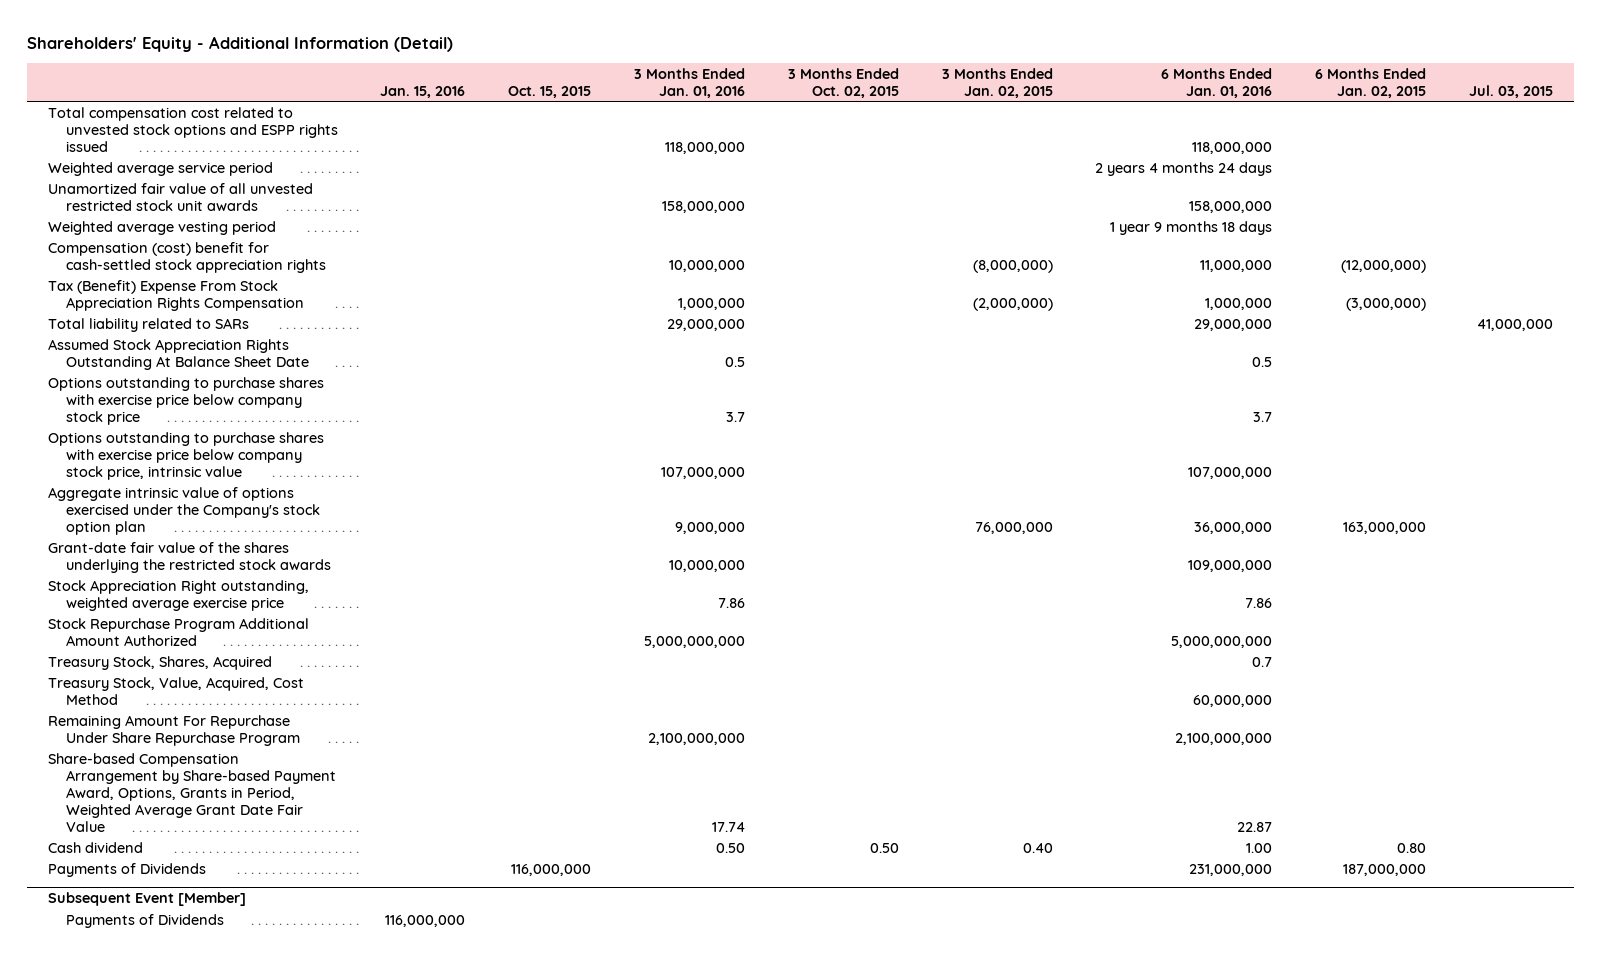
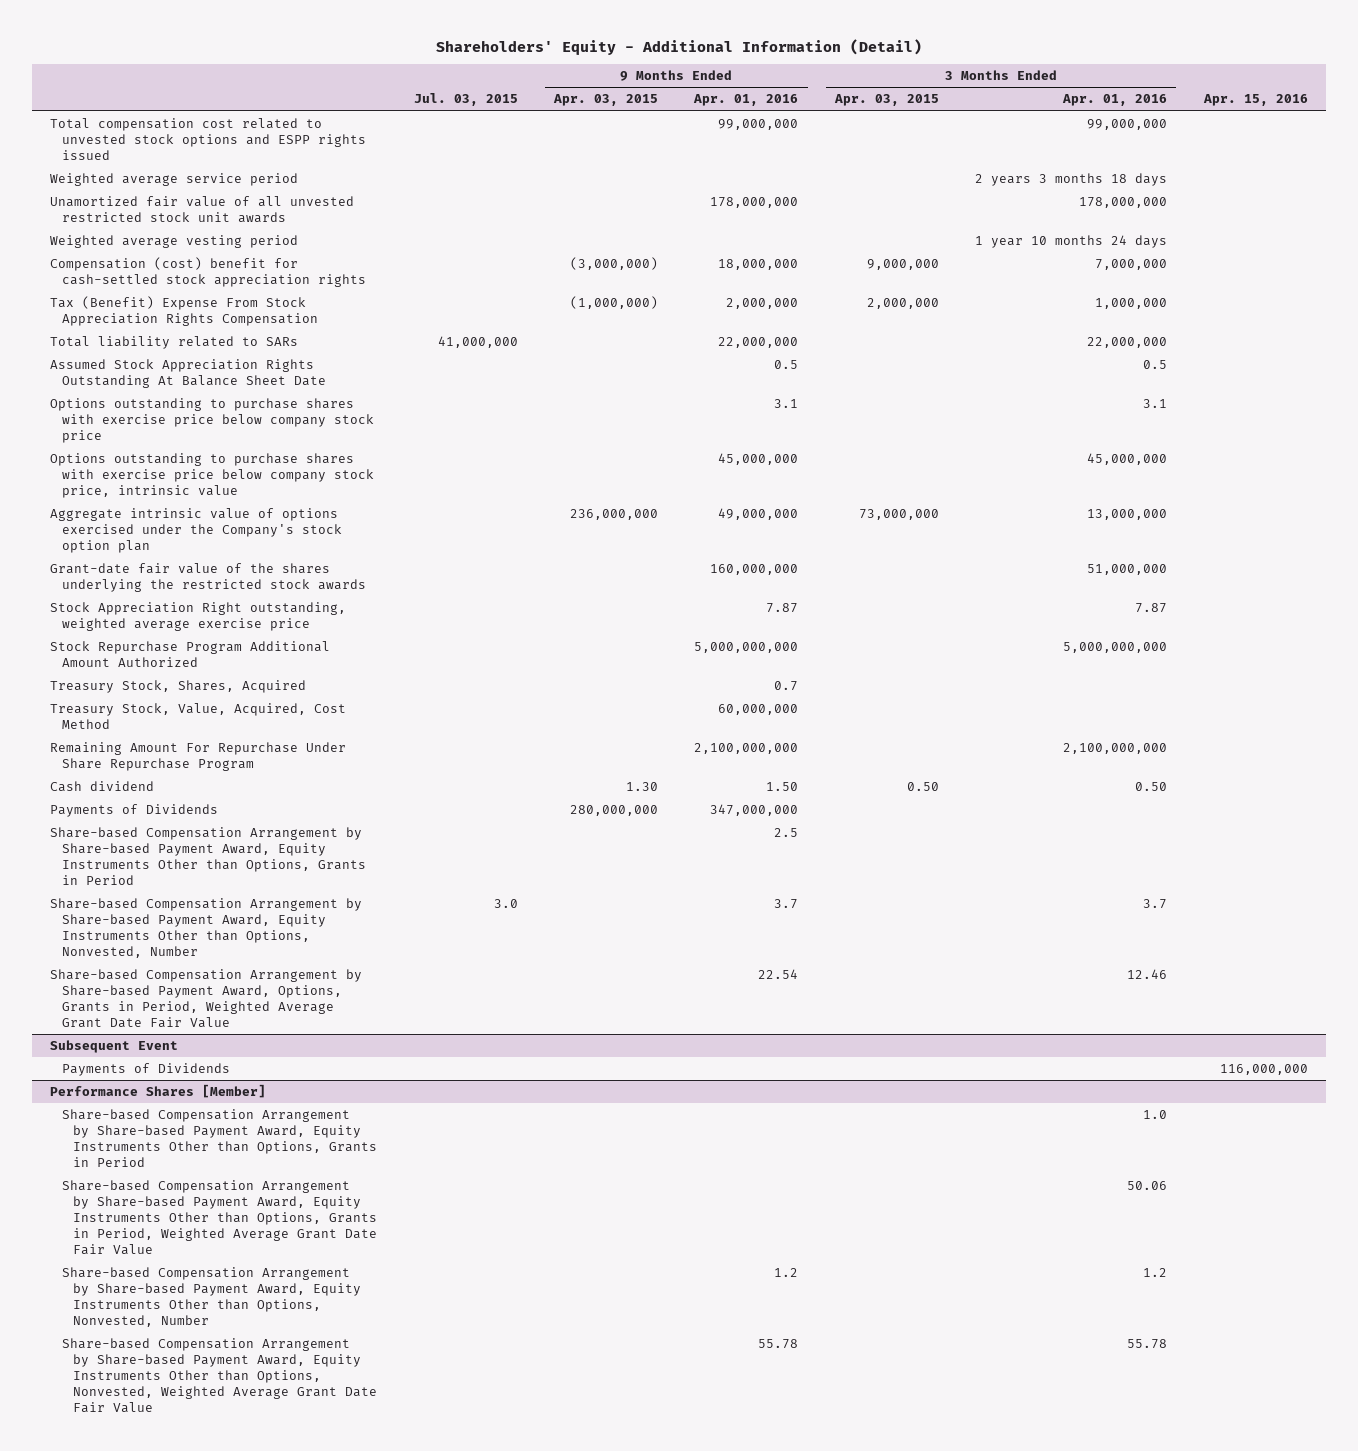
- | Jan. 15, 2016 | Oct. 15, 2015 | 3 Months Ended Jan. 01, 2016 | 3 Months Ended Oct. 02, 2015 | 3 Months Ended Jan. 02, 2015 | 6 Months Ended Jan. 01, 2016 | 6 Months Ended Jan. 02, 2015 | Jul. 03, 2015
+ | Jul. 03, 2015 | 9 Months Ended Apr. 03, 2015 | 9 Months Ended Apr. 01, 2016 | 3 Months Ended Apr. 03, 2015 | 3 Months Ended Apr. 01, 2016 | Apr. 15, 2016
- Subsequent Event [Member]
+ Share-based Compensation Arrangement by Share-based Payment Award, Equity Instruments Other than Options, Grants in Period | | | 2.5 | | |
+ Share-based Compensation Arrangement by Share-based Payment Award, Equity Instruments Other than Options, Nonvested, Number | 3.0 | | 3.7 | | 3.7 |
moved down: Share-based Compensation Arrangement by Share-based Payment Award, Options, Grants in Period, Weighted Average Grant Date Fair Value | | | 22.54 | | 12.46 |
+ Subsequent Event
+ Performance Shares [Member]
+ Share-based Compensation Arrangement by Share-based Payment Award, Equity Instruments Other than Options, Grants in Period | | | | | 1.0 |
+ Share-based Compensation Arrangement by Share-based Payment Award, Equity Instruments Other than Options, Grants in Period, Weighted Average Grant Date Fair Value | | | | | 50.06 |
+ Share-based Compensation Arrangement by Share-based Payment Award, Equity Instruments Other than Options, Nonvested, Number | | | 1.2 | | 1.2 |
+ Share-based Compensation Arrangement by Share-based Payment Award, Equity Instruments Other than Options, Nonvested, Weighted Average Grant Date Fair Value | | | 55.78 | | 55.78 |

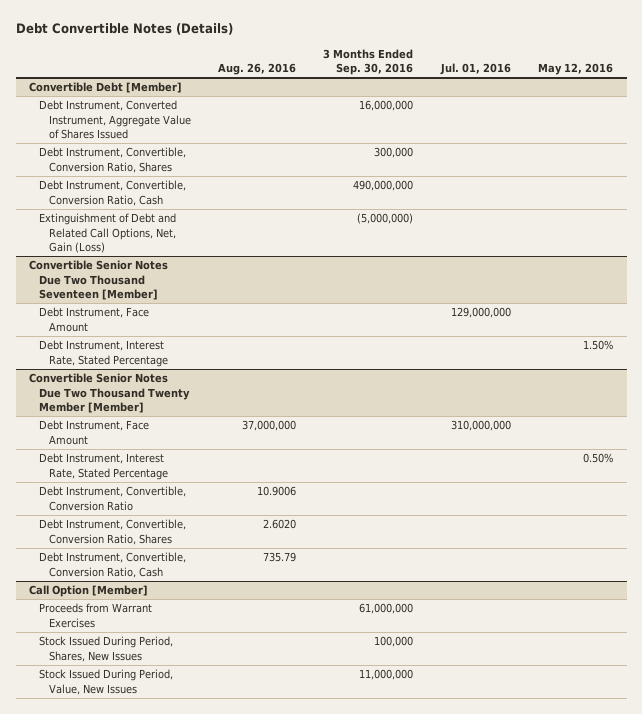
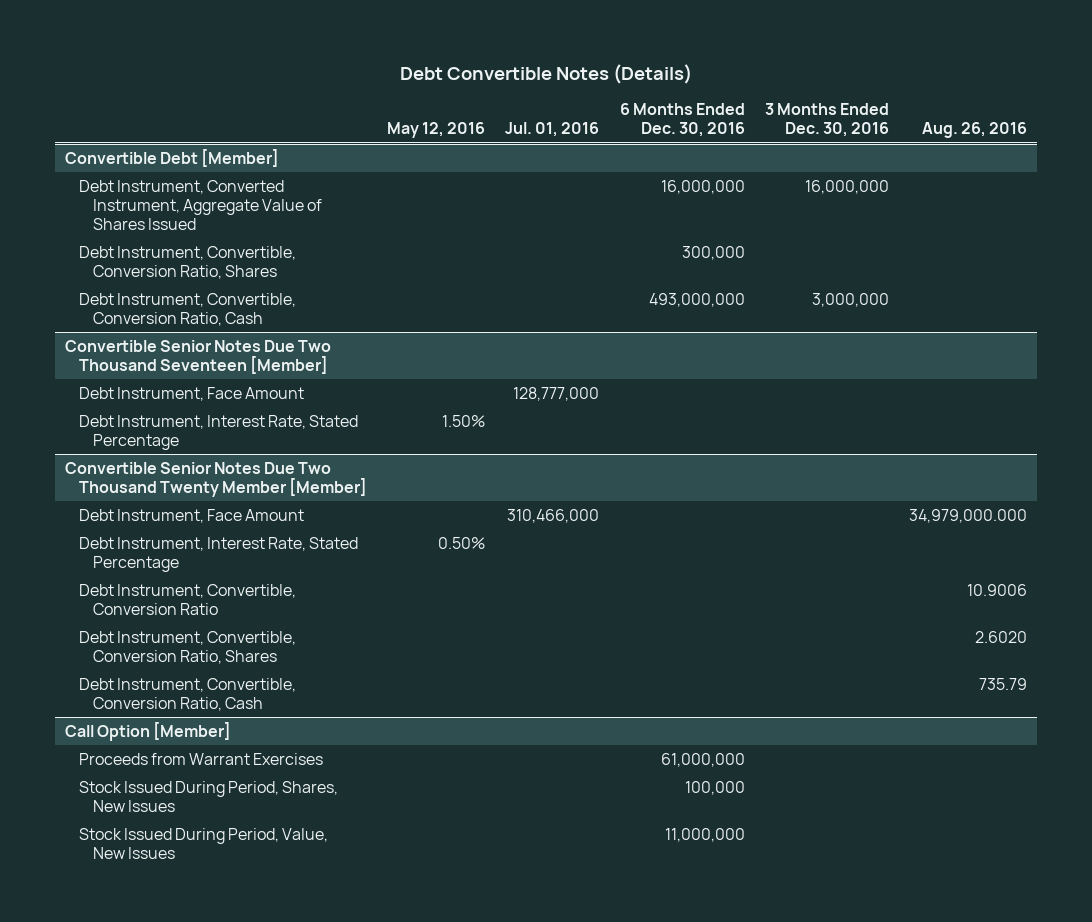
- | Aug. 26, 2016 | 3 Months Ended Sep. 30, 2016 | Jul. 01, 2016 | May 12, 2016
+ | May 12, 2016 | Jul. 01, 2016 | 6 Months Ended Dec. 30, 2016 | 3 Months Ended Dec. 30, 2016 | Aug. 26, 2016
@ Convertible Debt [Member]
- Extinguishment of Debt and Related Call Options, Net, Gain (Loss) | | (5,000,000) | |
@ Convertible Senior Notes Due Two Thousand Seventeen [Member]
- Debt Instrument, Face Amount | | | 129,000,000 |
+ Debt Instrument, Face Amount | | 128,777,000 | | |
@ Convertible Senior Notes Due Two Thousand Twenty Member [Member]
- Debt Instrument, Face Amount | 37,000,000 | | 310,000,000 |
+ Debt Instrument, Face Amount | | 310,466,000 | | | 34,979,000.000

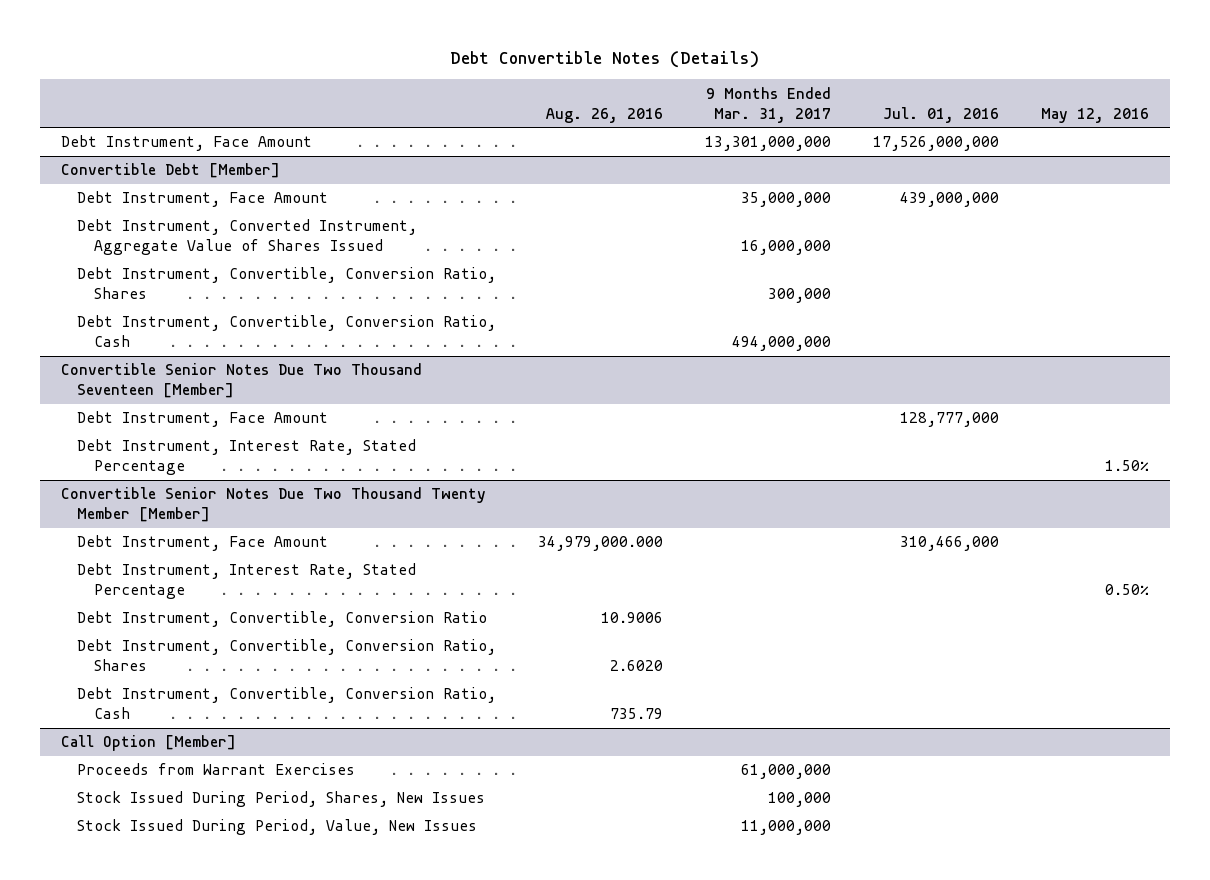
- | May 12, 2016 | Jul. 01, 2016 | 6 Months Ended Dec. 30, 2016 | 3 Months Ended Dec. 30, 2016 | Aug. 26, 2016
+ | Aug. 26, 2016 | 9 Months Ended Mar. 31, 2017 | Jul. 01, 2016 | May 12, 2016
+ Debt Instrument, Face Amount | | 13,301,000,000 | 17,526,000,000 |
@ Convertible Debt [Member]
+ Debt Instrument, Face Amount | | 35,000,000 | 439,000,000 |

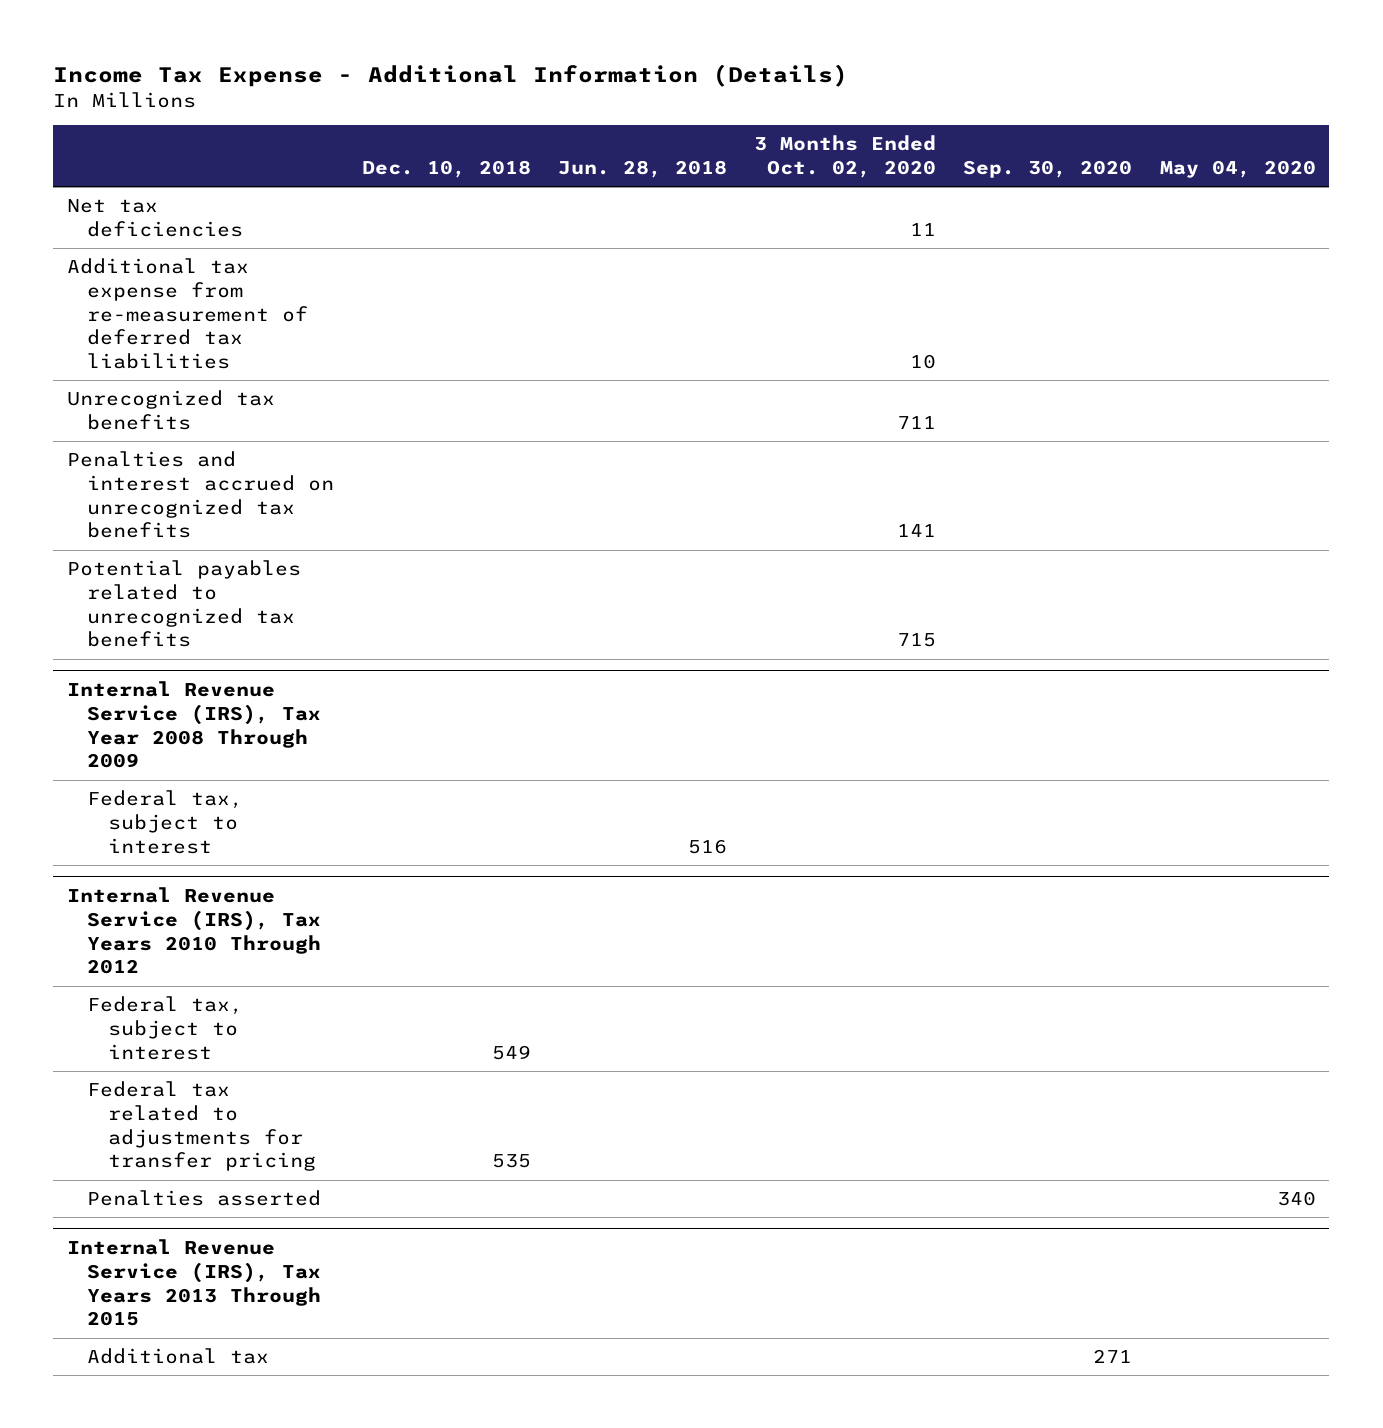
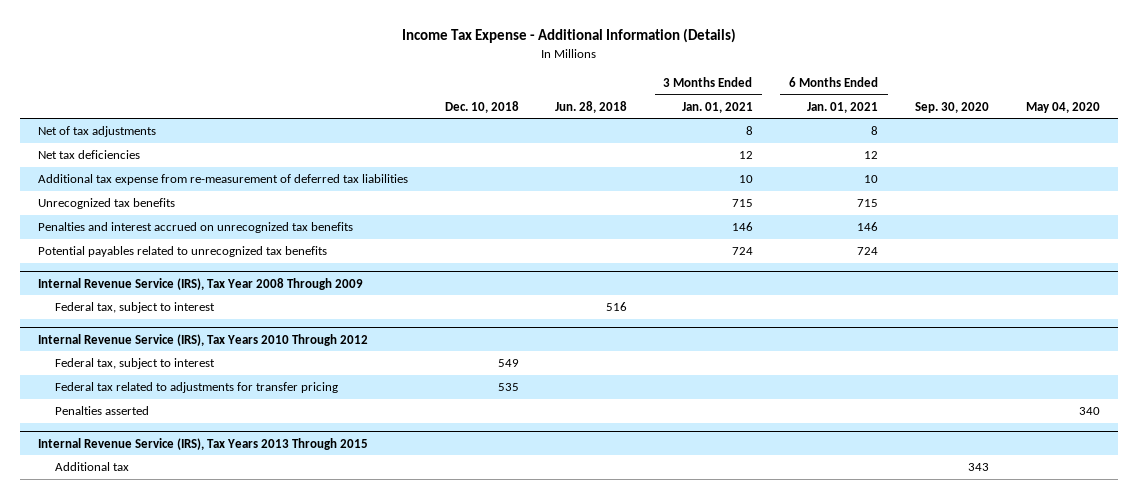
- | Dec. 10, 2018 | Jun. 28, 2018 | 3 Months Ended Oct. 02, 2020 | Sep. 30, 2020 | May 04, 2020
+ | Dec. 10, 2018 | Jun. 28, 2018 | 3 Months Ended Jan. 01, 2021 | 6 Months Ended Jan. 01, 2021 | Sep. 30, 2020 | May 04, 2020
+ Net of tax adjustments | | | 8 | 8 | |
@ Internal Revenue Service (IRS), Tax Years 2013 Through 2015
- Additional tax | | | | 271 |
+ Additional tax | | | | | 343 |

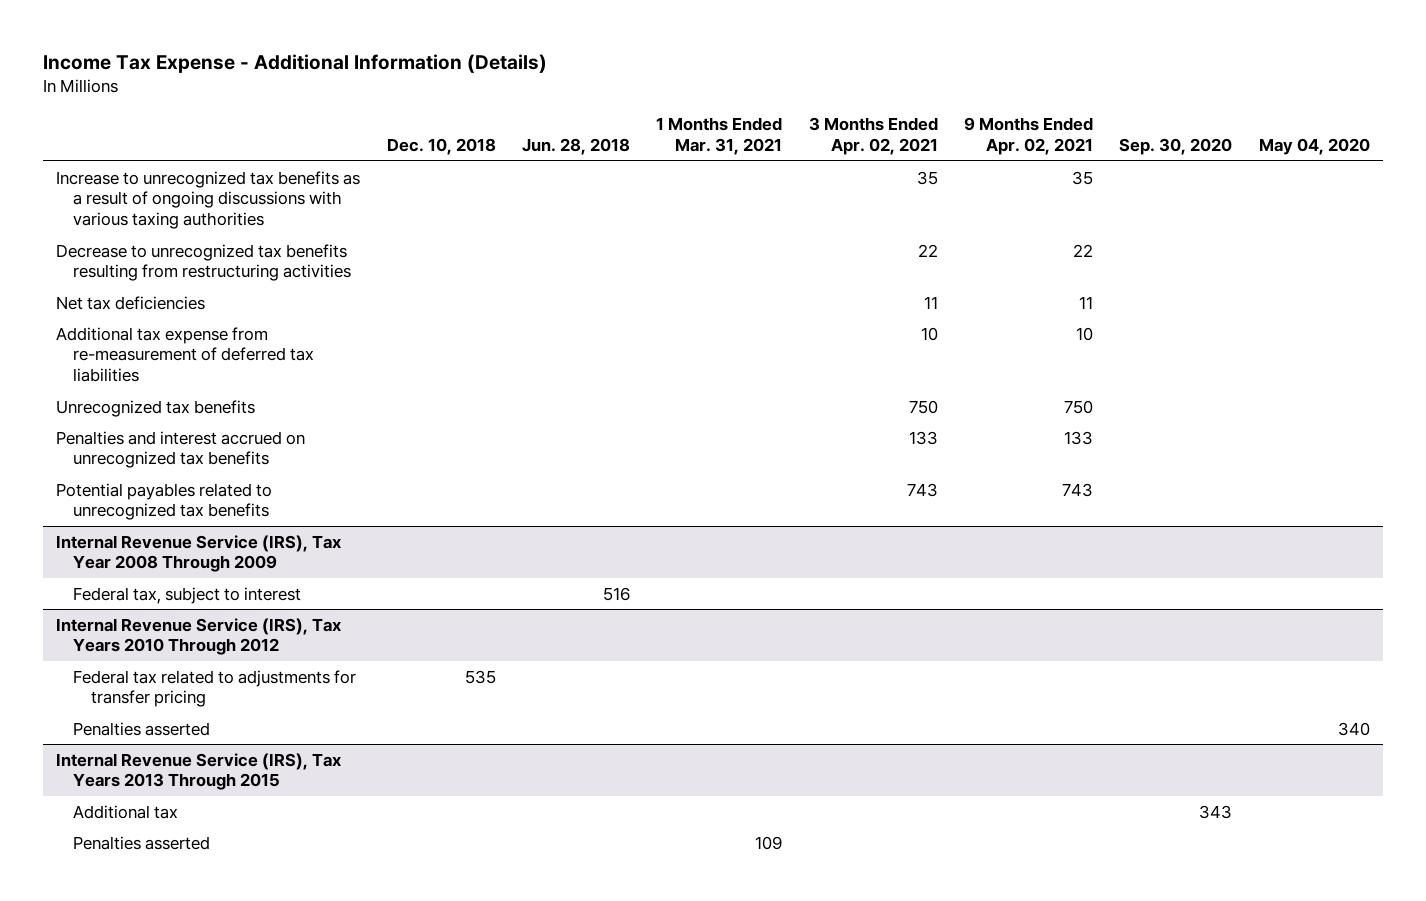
- | Dec. 10, 2018 | Jun. 28, 2018 | 3 Months Ended Jan. 01, 2021 | 6 Months Ended Jan. 01, 2021 | Sep. 30, 2020 | May 04, 2020
+ | Dec. 10, 2018 | Jun. 28, 2018 | 1 Months Ended Mar. 31, 2021 | 3 Months Ended Apr. 02, 2021 | 9 Months Ended Apr. 02, 2021 | Sep. 30, 2020 | May 04, 2020
- Net of tax adjustments | | | 8 | 8 | |
+ Increase to unrecognized tax benefits as a result of ongoing discussions with various taxing authorities | | | | 35 | 35 | |
+ Decrease to unrecognized tax benefits resulting from restructuring activities | | | | 22 | 22 | |
@ Internal Revenue Service (IRS), Tax Years 2010 Through 2012
- Federal tax, subject to interest | 549 | | | | |
@ Internal Revenue Service (IRS), Tax Years 2013 Through 2015
+ Penalties asserted | | | 109 | | | |

